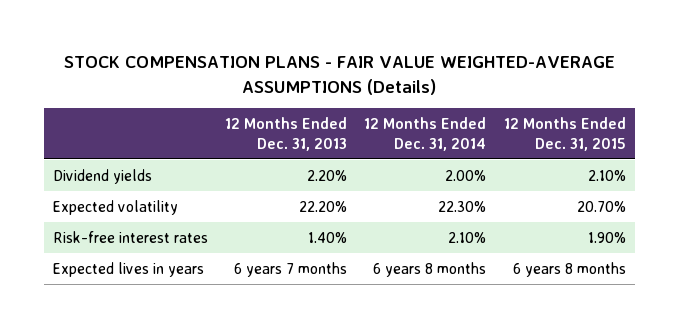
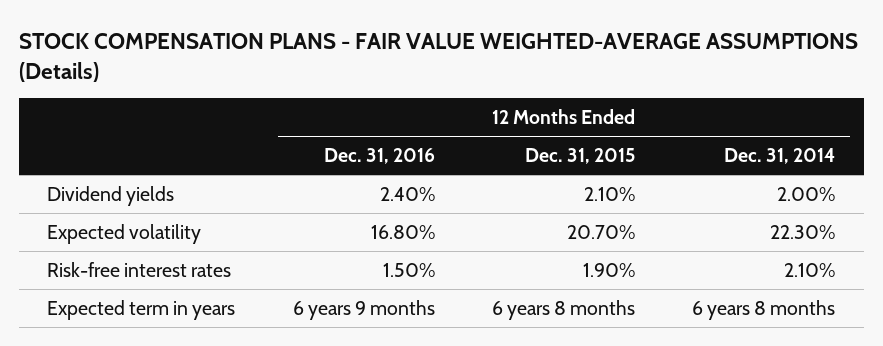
- | 12 Months Ended Dec. 31, 2013 | 12 Months Ended Dec. 31, 2014 | 12 Months Ended Dec. 31, 2015
+ | 12 Months Ended Dec. 31, 2016 | 12 Months Ended Dec. 31, 2015 | 12 Months Ended Dec. 31, 2014
- Expected lives in years | 6 years 7 months | 6 years 8 months | 6 years 8 months
+ Expected term in years | 6 years 9 months | 6 years 8 months | 6 years 8 months

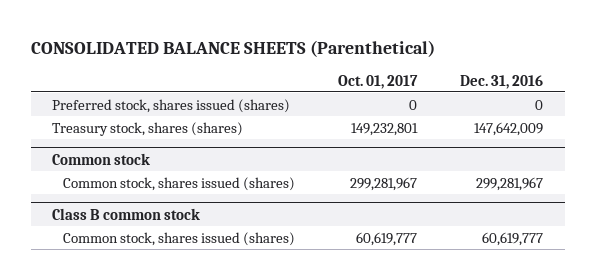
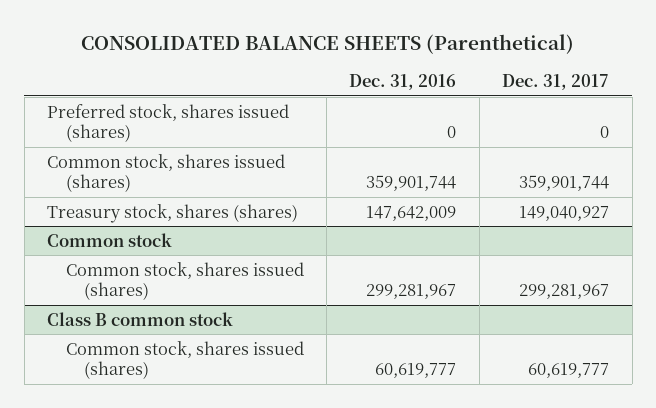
- | Oct. 01, 2017 | Dec. 31, 2016
+ | Dec. 31, 2016 | Dec. 31, 2017
+ Common stock, shares issued (shares) | 359,901,744 | 359,901,744

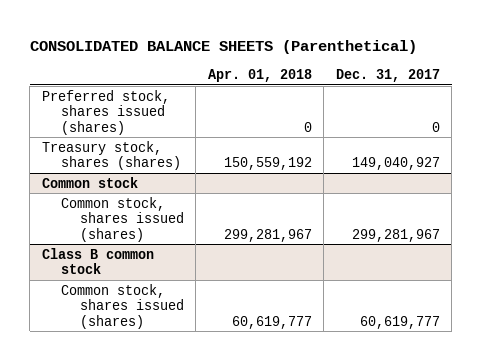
- | Dec. 31, 2016 | Dec. 31, 2017
+ | Apr. 01, 2018 | Dec. 31, 2017
- Common stock, shares issued (shares) | 359,901,744 | 359,901,744

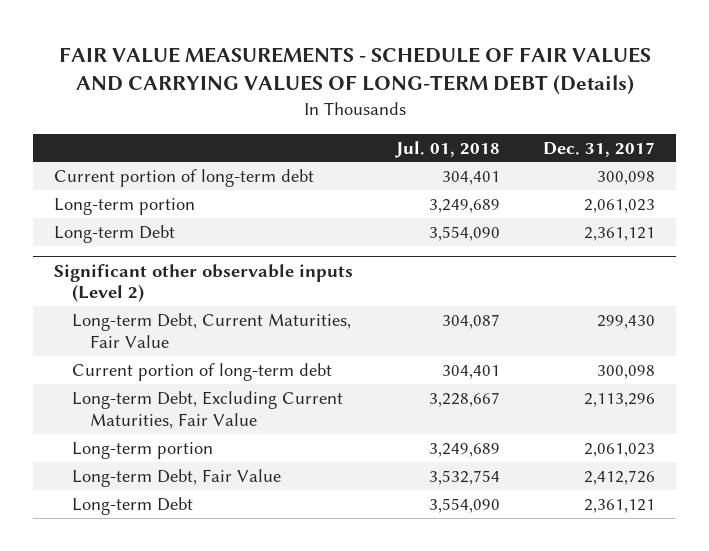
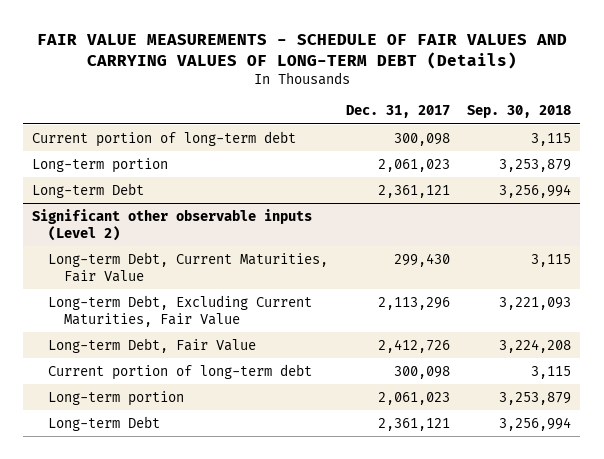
- | Jul. 01, 2018 | Dec. 31, 2017
+ | Dec. 31, 2017 | Sep. 30, 2018
@ Significant other observable inputs (Level 2)
moved down: Current portion of long-term debt | 300,098 | 3,115
moved down: Long-term portion | 2,061,023 | 3,253,879

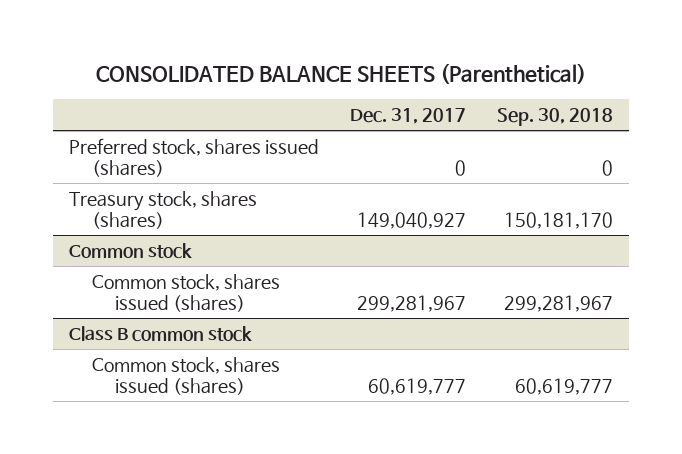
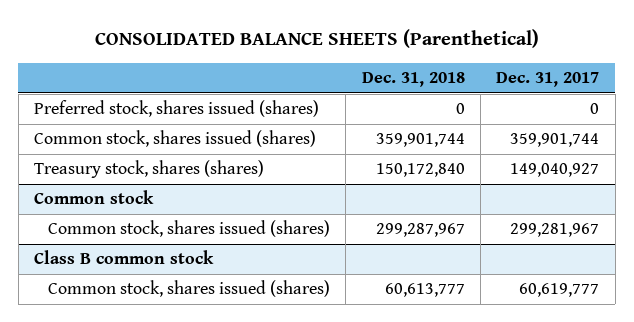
- | Dec. 31, 2017 | Sep. 30, 2018
+ | Dec. 31, 2018 | Dec. 31, 2017
+ Common stock, shares issued (shares) | 359,901,744 | 359,901,744

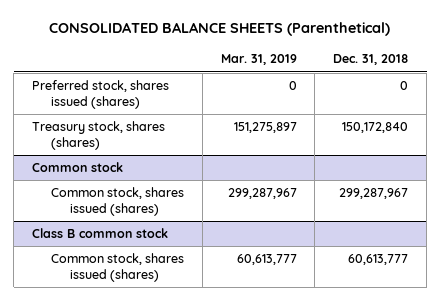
- | Dec. 31, 2018 | Dec. 31, 2017
+ | Mar. 31, 2019 | Dec. 31, 2018
- Common stock, shares issued (shares) | 359,901,744 | 359,901,744

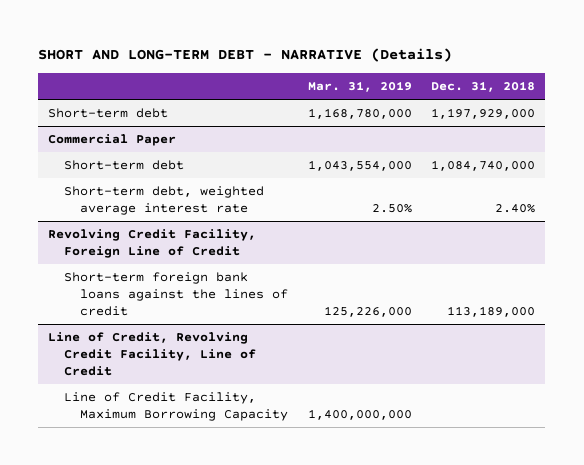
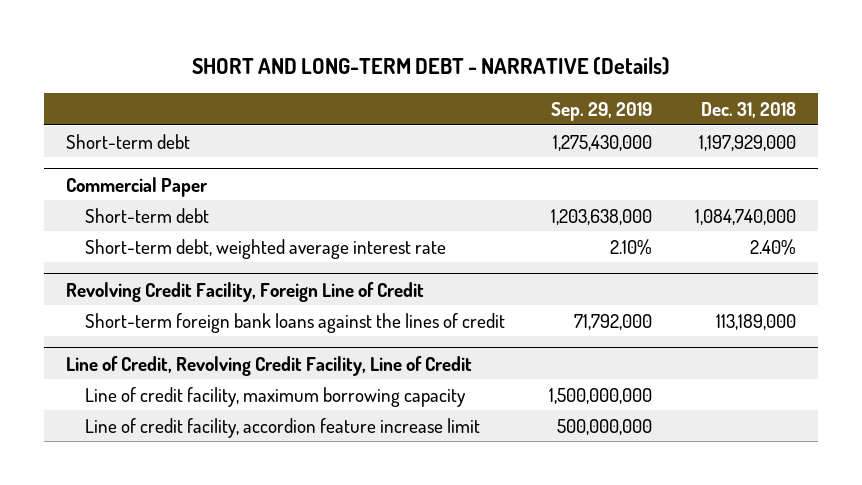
- | Mar. 31, 2019 | Dec. 31, 2018
+ | Sep. 29, 2019 | Dec. 31, 2018
@ Line of Credit, Revolving Credit Facility, Line of Credit
- Line of Credit Facility, Maximum Borrowing Capacity | 1,400,000,000 |
+ Line of credit facility, maximum borrowing capacity | 1,500,000,000 |
+ Line of credit facility, accordion feature increase limit | 500,000,000 |

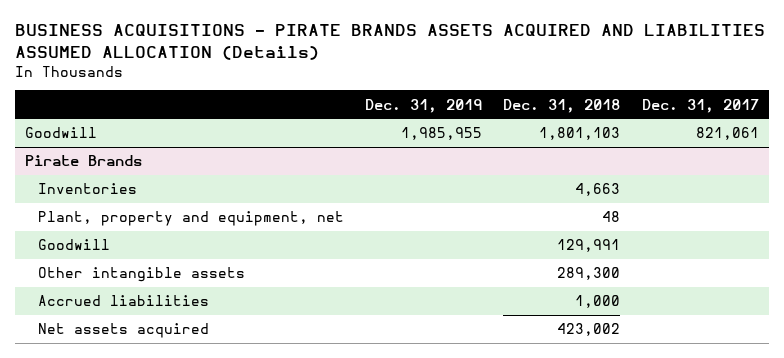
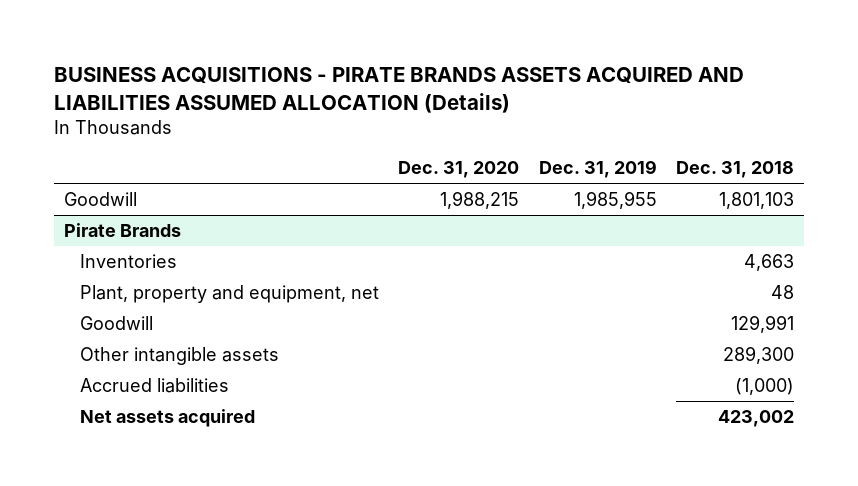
- | Dec. 31, 2019 | Dec. 31, 2018 | Dec. 31, 2017
+ | Dec. 31, 2020 | Dec. 31, 2019 | Dec. 31, 2018
@ Pirate Brands
- Accrued liabilities | | 1,000 |
+ Accrued liabilities | | | (1,000)

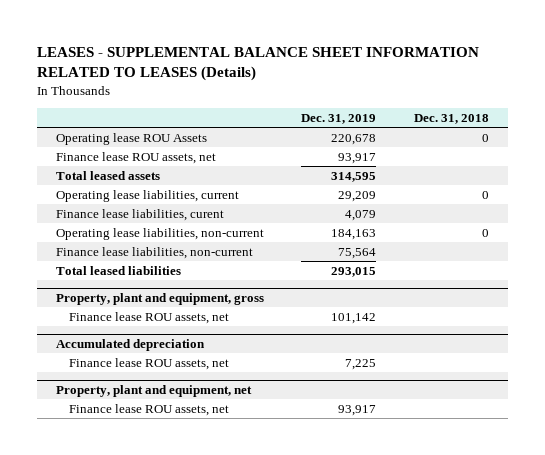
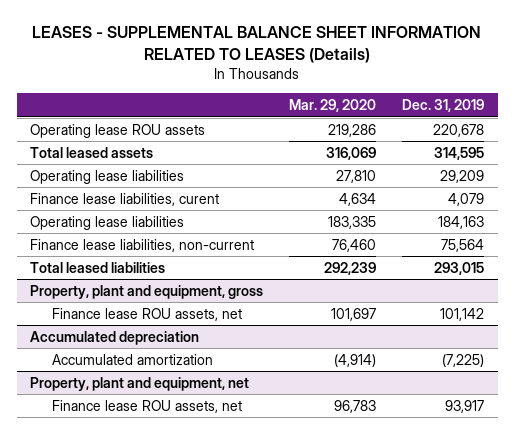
- | Dec. 31, 2019 | Dec. 31, 2018
+ | Mar. 29, 2020 | Dec. 31, 2019
- Operating lease ROU Assets | 220,678 | 0
- Finance lease ROU assets, net | 93,917 |
+ Operating lease ROU assets | 219,286 | 220,678
- Operating lease liabilities, current | 29,209 | 0
+ Operating lease liabilities | 27,810 | 29,209
- Operating lease liabilities, non-current | 184,163 | 0
+ Operating lease liabilities | 183,335 | 184,163
@ Accumulated depreciation
- Finance lease ROU assets, net | 7,225 |
+ Accumulated amortization | (4,914) | (7,225)

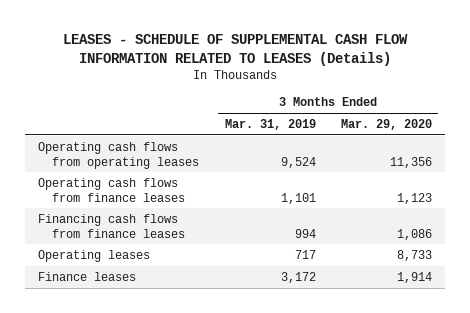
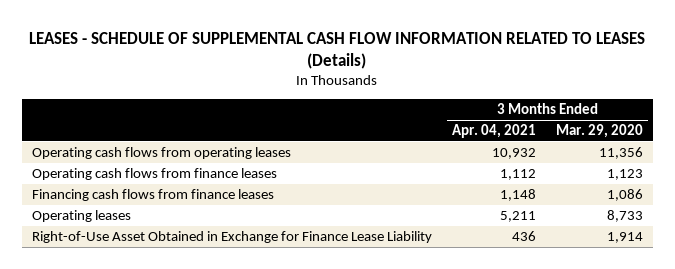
- | 3 Months Ended Mar. 31, 2019 | 3 Months Ended Mar. 29, 2020
+ | 3 Months Ended Apr. 04, 2021 | 3 Months Ended Mar. 29, 2020
- Finance leases | 3,172 | 1,914
+ Right-of-Use Asset Obtained in Exchange for Finance Lease Liability | 436 | 1,914

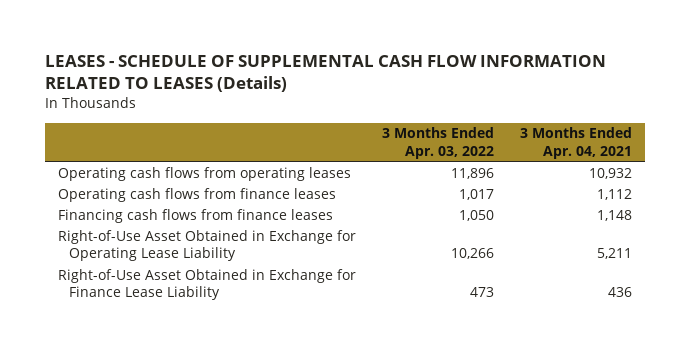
- | 3 Months Ended Apr. 04, 2021 | 3 Months Ended Mar. 29, 2020
+ | 3 Months Ended Apr. 03, 2022 | 3 Months Ended Apr. 04, 2021
- Operating leases | 5,211 | 8,733
+ Right-of-Use Asset Obtained in Exchange for Operating Lease Liability | 10,266 | 5,211

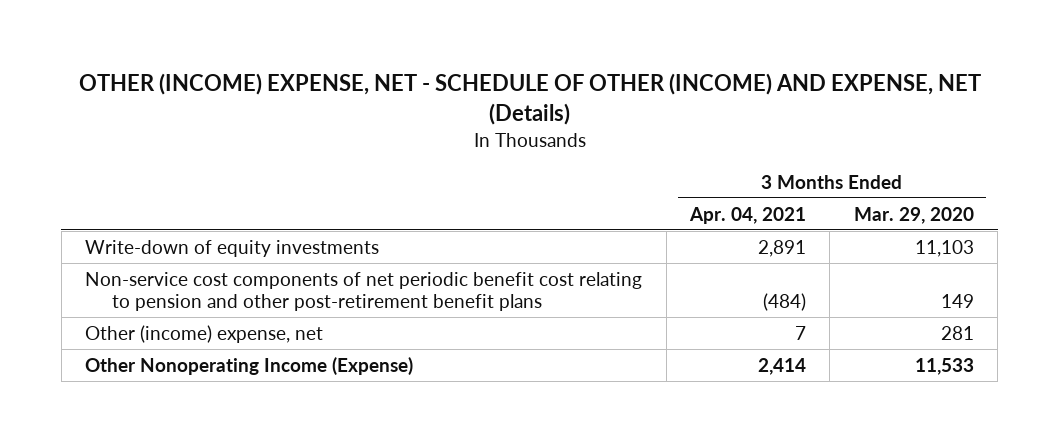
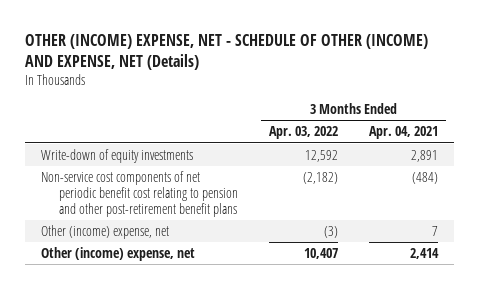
- | 3 Months Ended Apr. 04, 2021 | 3 Months Ended Mar. 29, 2020
+ | 3 Months Ended Apr. 03, 2022 | 3 Months Ended Apr. 04, 2021
- Other Nonoperating Income (Expense) | 2,414 | 11,533
+ Other (income) expense, net | 10,407 | 2,414

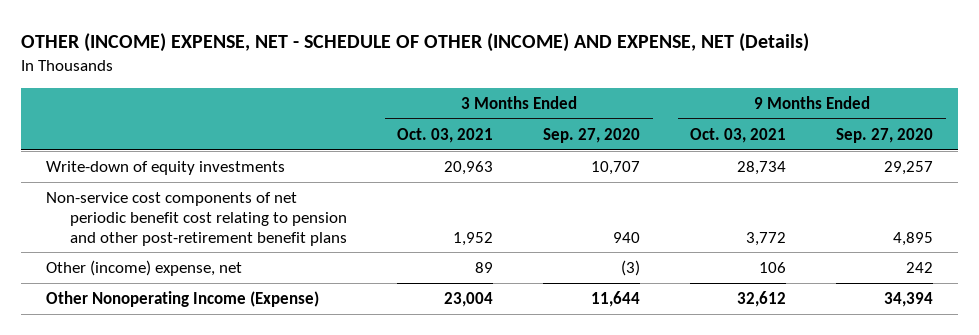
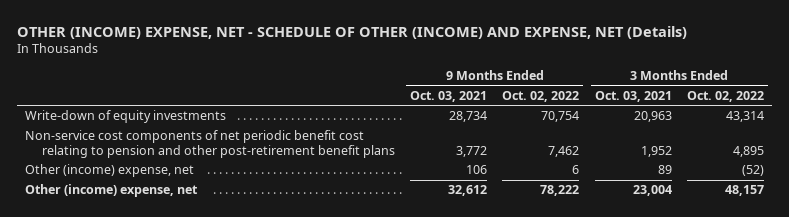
- | 3 Months Ended Oct. 03, 2021 | 3 Months Ended Sep. 27, 2020 | 9 Months Ended Oct. 03, 2021 | 9 Months Ended Sep. 27, 2020
+ | 9 Months Ended Oct. 03, 2021 | 9 Months Ended Oct. 02, 2022 | 3 Months Ended Oct. 03, 2021 | 3 Months Ended Oct. 02, 2022
- Other Nonoperating Income (Expense) | 23,004 | 11,644 | 32,612 | 34,394
+ Other (income) expense, net | 32,612 | 78,222 | 23,004 | 48,157

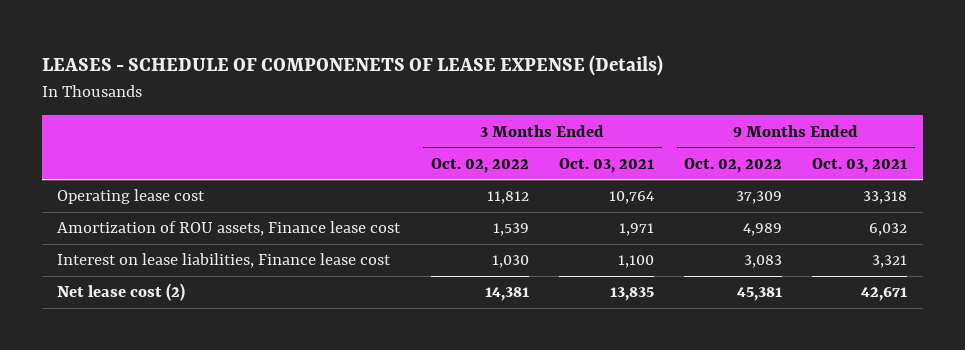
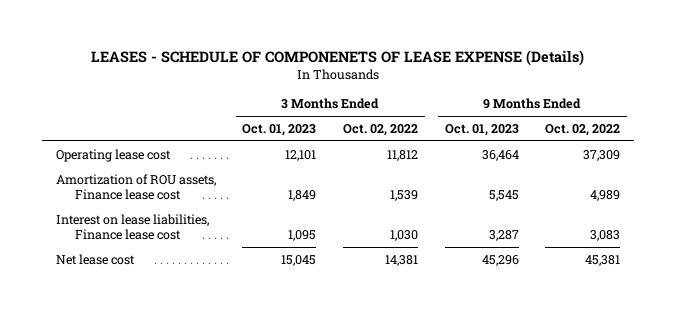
- | 3 Months Ended Oct. 02, 2022 | 3 Months Ended Oct. 03, 2021 | 9 Months Ended Oct. 02, 2022 | 9 Months Ended Oct. 03, 2021
+ | 3 Months Ended Oct. 01, 2023 | 3 Months Ended Oct. 02, 2022 | 9 Months Ended Oct. 01, 2023 | 9 Months Ended Oct. 02, 2022
- Net lease cost (2) | 14,381 | 13,835 | 45,381 | 42,671
+ Net lease cost | 15,045 | 14,381 | 45,296 | 45,381

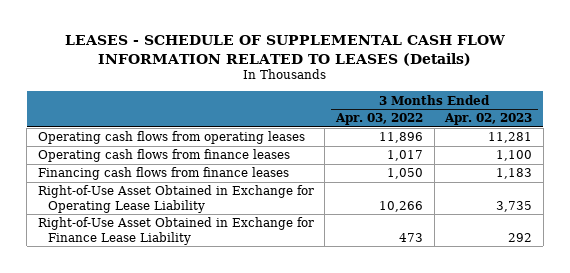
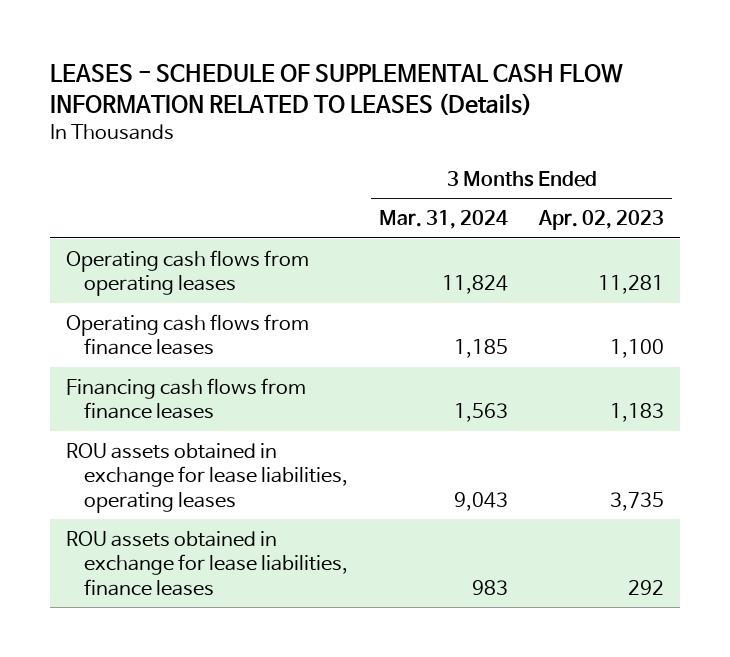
- | 3 Months Ended Apr. 03, 2022 | 3 Months Ended Apr. 02, 2023
+ | 3 Months Ended Mar. 31, 2024 | 3 Months Ended Apr. 02, 2023
- Right-of-Use Asset Obtained in Exchange for Operating Lease Liability | 10,266 | 3,735
- Right-of-Use Asset Obtained in Exchange for Finance Lease Liability | 473 | 292
+ ROU assets obtained in exchange for lease liabilities, operating leases | 9,043 | 3,735
+ ROU assets obtained in exchange for lease liabilities, finance leases | 983 | 292

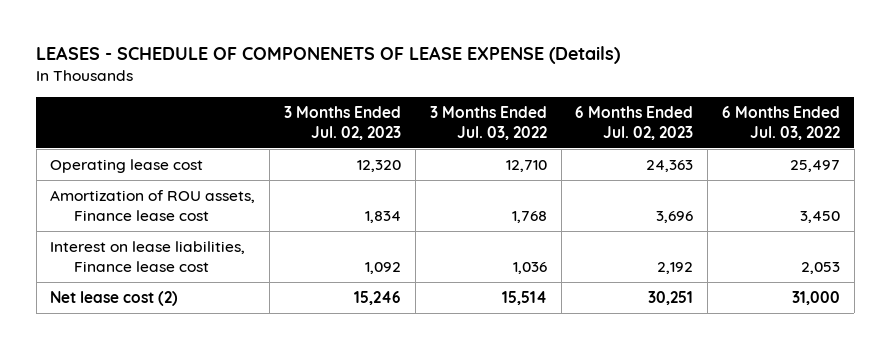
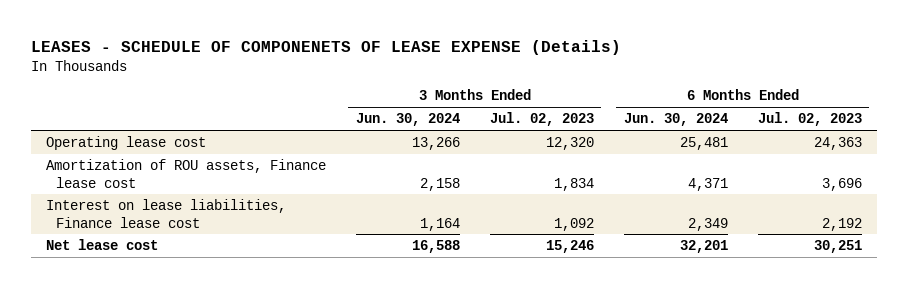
- | 3 Months Ended Jul. 02, 2023 | 3 Months Ended Jul. 03, 2022 | 6 Months Ended Jul. 02, 2023 | 6 Months Ended Jul. 03, 2022
+ | 3 Months Ended Jun. 30, 2024 | 3 Months Ended Jul. 02, 2023 | 6 Months Ended Jun. 30, 2024 | 6 Months Ended Jul. 02, 2023
- Net lease cost (2) | 15,246 | 15,514 | 30,251 | 31,000
+ Net lease cost | 16,588 | 15,246 | 32,201 | 30,251

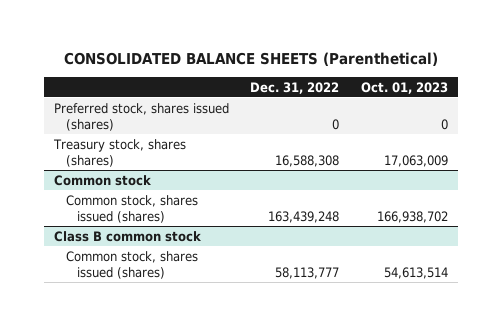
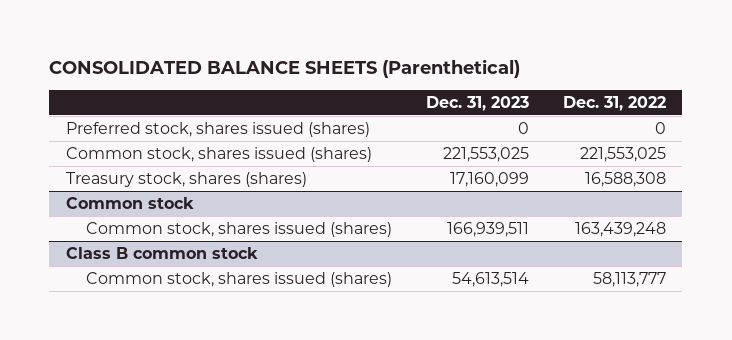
- | Dec. 31, 2022 | Oct. 01, 2023
+ | Dec. 31, 2023 | Dec. 31, 2022
+ Common stock, shares issued (shares) | 221,553,025 | 221,553,025

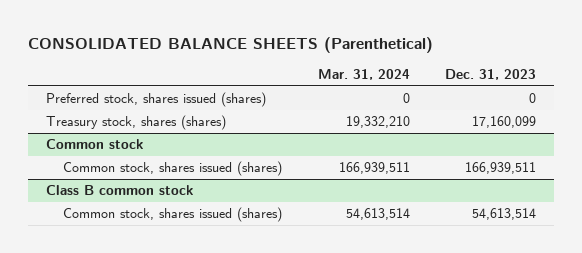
- | Dec. 31, 2023 | Dec. 31, 2022
+ | Mar. 31, 2024 | Dec. 31, 2023
- Common stock, shares issued (shares) | 221,553,025 | 221,553,025

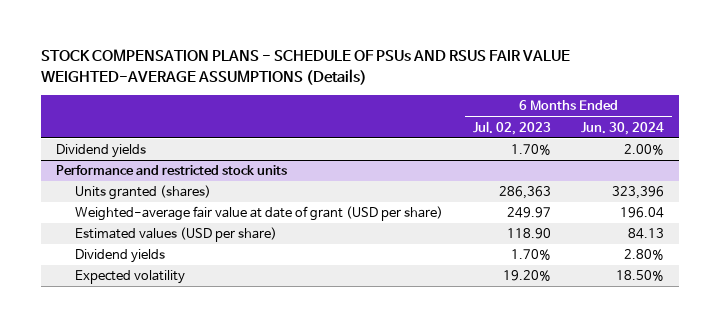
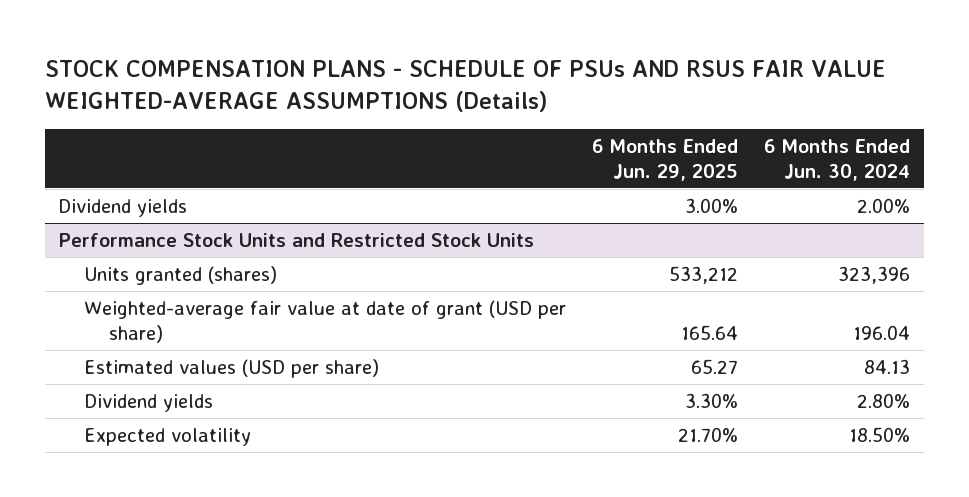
- | 6 Months Ended Jul. 02, 2023 | 6 Months Ended Jun. 30, 2024
+ | 6 Months Ended Jun. 29, 2025 | 6 Months Ended Jun. 30, 2024
- Performance and restricted stock units
+ Performance Stock Units and Restricted Stock Units

